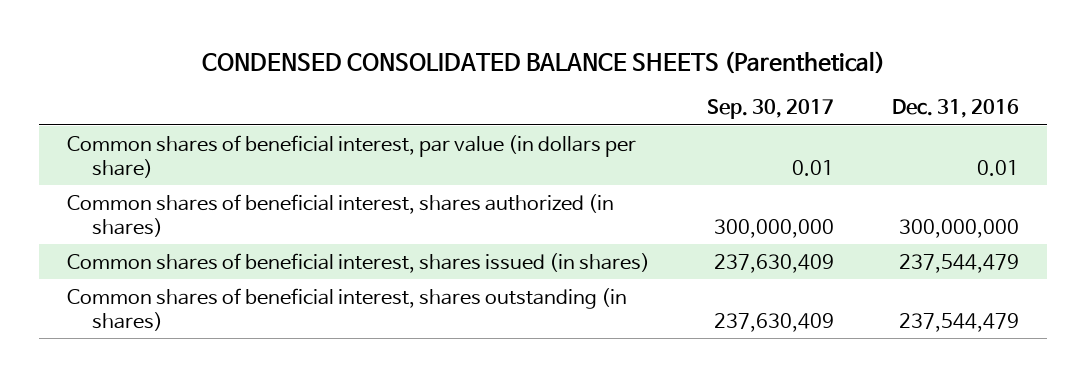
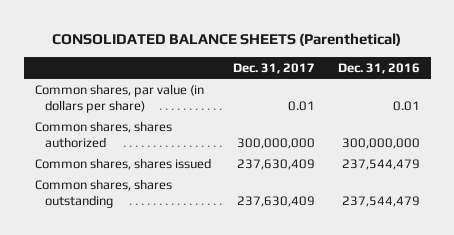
- CONDENSED CONSOLIDATED BALANCE SHEETS (Parenthetical)
+ CONSOLIDATED BALANCE SHEETS (Parenthetical)
- | Sep. 30, 2017 | Dec. 31, 2016
+ | Dec. 31, 2017 | Dec. 31, 2016
- Common shares of beneficial interest, par value (in dollars per share) | 0.01 | 0.01
- Common shares of beneficial interest, shares authorized (in shares) | 300,000,000 | 300,000,000
- Common shares of beneficial interest, shares issued (in shares) | 237,630,409 | 237,544,479
- Common shares of beneficial interest, shares outstanding (in shares) | 237,630,409 | 237,544,479
+ Common shares, par value (in dollars per share) | 0.01 | 0.01
+ Common shares, shares authorized | 300,000,000 | 300,000,000
+ Common shares, shares issued | 237,630,409 | 237,544,479
+ Common shares, shares outstanding | 237,630,409 | 237,544,479

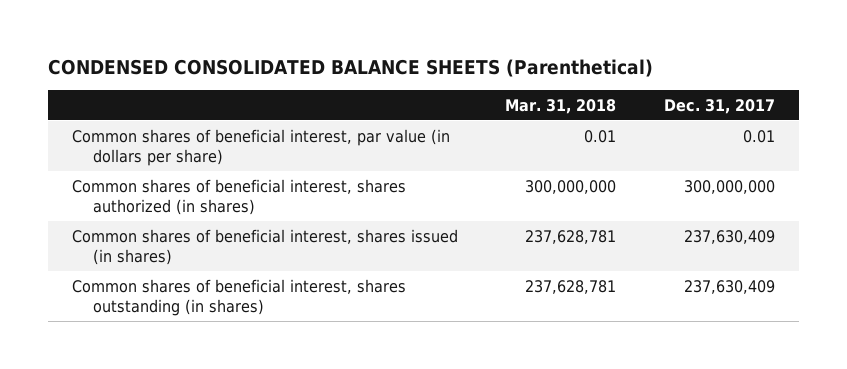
- CONSOLIDATED BALANCE SHEETS (Parenthetical)
+ CONDENSED CONSOLIDATED BALANCE SHEETS (Parenthetical)
- | Dec. 31, 2017 | Dec. 31, 2016
+ | Mar. 31, 2018 | Dec. 31, 2017
- Common shares, par value (in dollars per share) | 0.01 | 0.01
- Common shares, shares authorized | 300,000,000 | 300,000,000
- Common shares, shares issued | 237,630,409 | 237,544,479
- Common shares, shares outstanding | 237,630,409 | 237,544,479
+ Common shares of beneficial interest, par value (in dollars per share) | 0.01 | 0.01
+ Common shares of beneficial interest, shares authorized (in shares) | 300,000,000 | 300,000,000
+ Common shares of beneficial interest, shares issued (in shares) | 237,628,781 | 237,630,409
+ Common shares of beneficial interest, shares outstanding (in shares) | 237,628,781 | 237,630,409

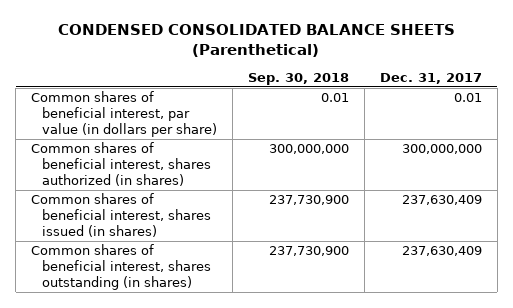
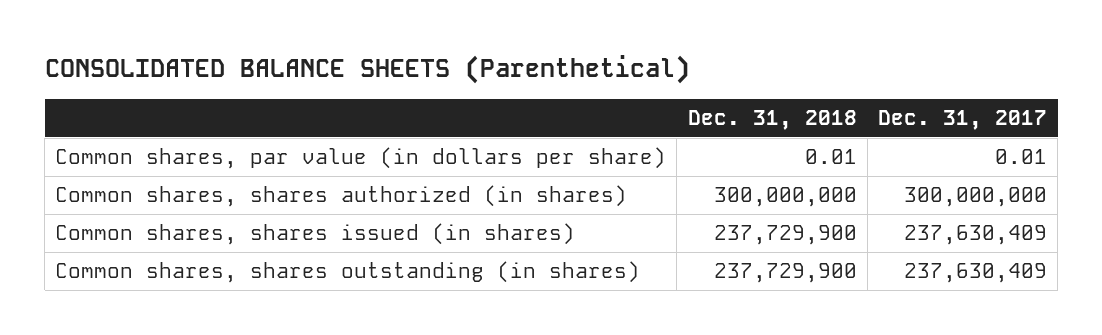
- CONDENSED CONSOLIDATED BALANCE SHEETS (Parenthetical)
+ CONSOLIDATED BALANCE SHEETS (Parenthetical)
- | Sep. 30, 2018 | Dec. 31, 2017
+ | Dec. 31, 2018 | Dec. 31, 2017
- Common shares of beneficial interest, par value (in dollars per share) | 0.01 | 0.01
- Common shares of beneficial interest, shares authorized (in shares) | 300,000,000 | 300,000,000
- Common shares of beneficial interest, shares issued (in shares) | 237,730,900 | 237,630,409
- Common shares of beneficial interest, shares outstanding (in shares) | 237,730,900 | 237,630,409
+ Common shares, par value (in dollars per share) | 0.01 | 0.01
+ Common shares, shares authorized (in shares) | 300,000,000 | 300,000,000
+ Common shares, shares issued (in shares) | 237,729,900 | 237,630,409
+ Common shares, shares outstanding (in shares) | 237,729,900 | 237,630,409

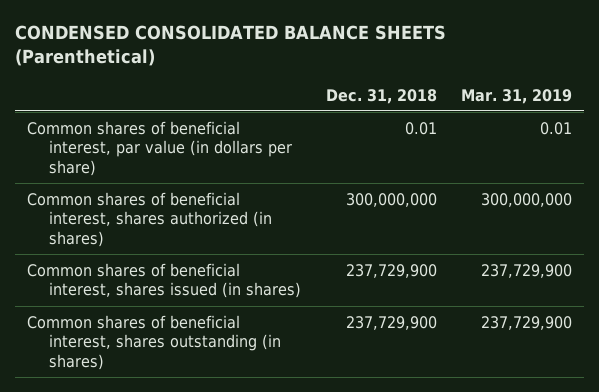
- CONSOLIDATED BALANCE SHEETS (Parenthetical)
+ CONDENSED CONSOLIDATED BALANCE SHEETS (Parenthetical)
- | Dec. 31, 2018 | Dec. 31, 2017
+ | Dec. 31, 2018 | Mar. 31, 2019
- Common shares, par value (in dollars per share) | 0.01 | 0.01
- Common shares, shares authorized (in shares) | 300,000,000 | 300,000,000
- Common shares, shares issued (in shares) | 237,729,900 | 237,630,409
- Common shares, shares outstanding (in shares) | 237,729,900 | 237,630,409
+ Common shares of beneficial interest, par value (in dollars per share) | 0.01 | 0.01
+ Common shares of beneficial interest, shares authorized (in shares) | 300,000,000 | 300,000,000
+ Common shares of beneficial interest, shares issued (in shares) | 237,729,900 | 237,729,900
+ Common shares of beneficial interest, shares outstanding (in shares) | 237,729,900 | 237,729,900

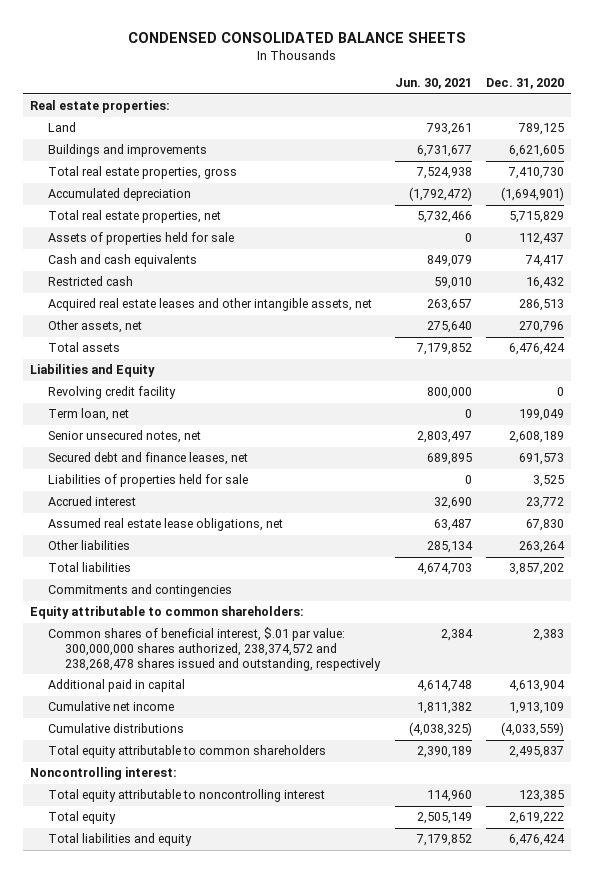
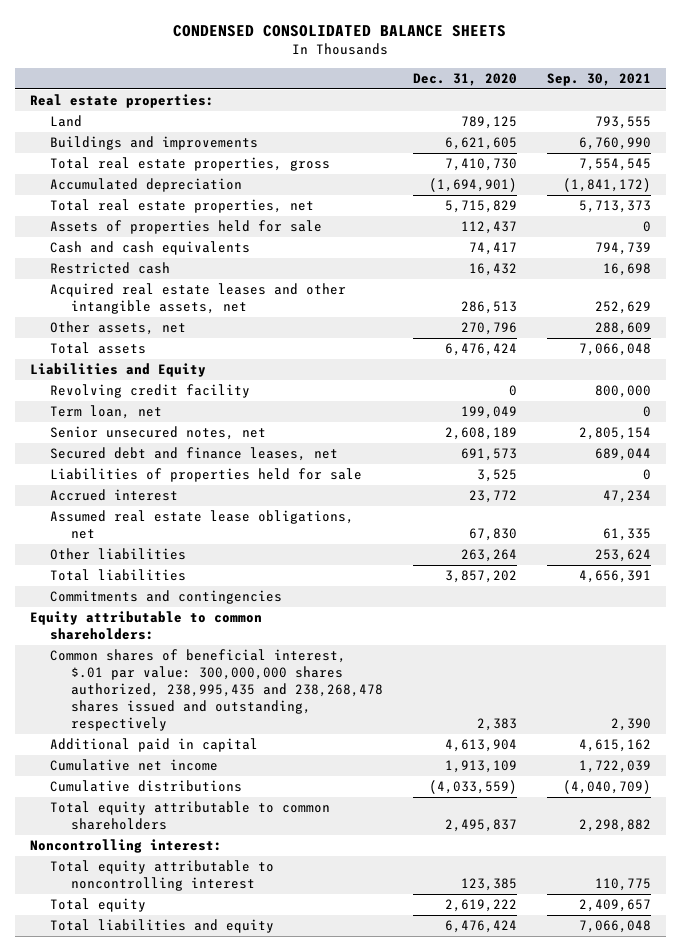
- | Jun. 30, 2021 | Dec. 31, 2020
+ | Dec. 31, 2020 | Sep. 30, 2021
- Common shares of beneficial interest, $.01 par value: 300,000,000 shares authorized, 238,374,572 and 238,268,478 shares issued and outstanding, respectively | 2,384 | 2,383
+ Common shares of beneficial interest, $.01 par value: 300,000,000 shares authorized, 238,995,435 and 238,268,478 shares issued and outstanding, respectively | 2,383 | 2,390

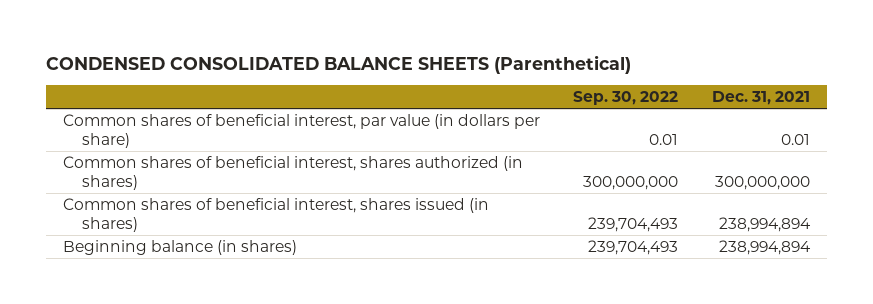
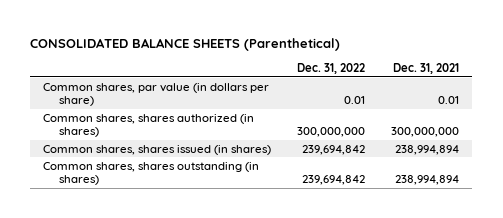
- CONDENSED CONSOLIDATED BALANCE SHEETS (Parenthetical)
+ CONSOLIDATED BALANCE SHEETS (Parenthetical)
- | Sep. 30, 2022 | Dec. 31, 2021
+ | Dec. 31, 2022 | Dec. 31, 2021
- Common shares of beneficial interest, par value (in dollars per share) | 0.01 | 0.01
- Common shares of beneficial interest, shares authorized (in shares) | 300,000,000 | 300,000,000
- Common shares of beneficial interest, shares issued (in shares) | 239,704,493 | 238,994,894
- Beginning balance (in shares) | 239,704,493 | 238,994,894
+ Common shares, par value (in dollars per share) | 0.01 | 0.01
+ Common shares, shares authorized (in shares) | 300,000,000 | 300,000,000
+ Common shares, shares issued (in shares) | 239,694,842 | 238,994,894
+ Common shares, shares outstanding (in shares) | 239,694,842 | 238,994,894

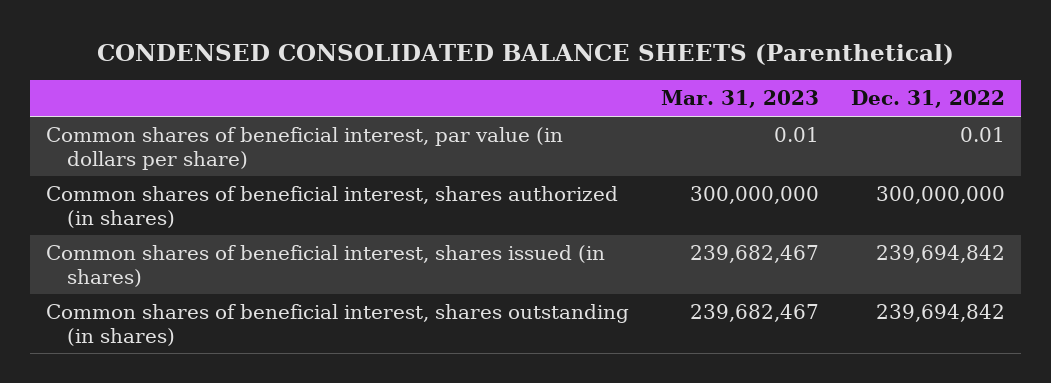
- CONSOLIDATED BALANCE SHEETS (Parenthetical)
+ CONDENSED CONSOLIDATED BALANCE SHEETS (Parenthetical)
- | Dec. 31, 2022 | Dec. 31, 2021
+ | Mar. 31, 2023 | Dec. 31, 2022
- Common shares, par value (in dollars per share) | 0.01 | 0.01
- Common shares, shares authorized (in shares) | 300,000,000 | 300,000,000
- Common shares, shares issued (in shares) | 239,694,842 | 238,994,894
- Common shares, shares outstanding (in shares) | 239,694,842 | 238,994,894
+ Common shares of beneficial interest, par value (in dollars per share) | 0.01 | 0.01
+ Common shares of beneficial interest, shares authorized (in shares) | 300,000,000 | 300,000,000
+ Common shares of beneficial interest, shares issued (in shares) | 239,682,467 | 239,694,842
+ Common shares of beneficial interest, shares outstanding (in shares) | 239,682,467 | 239,694,842

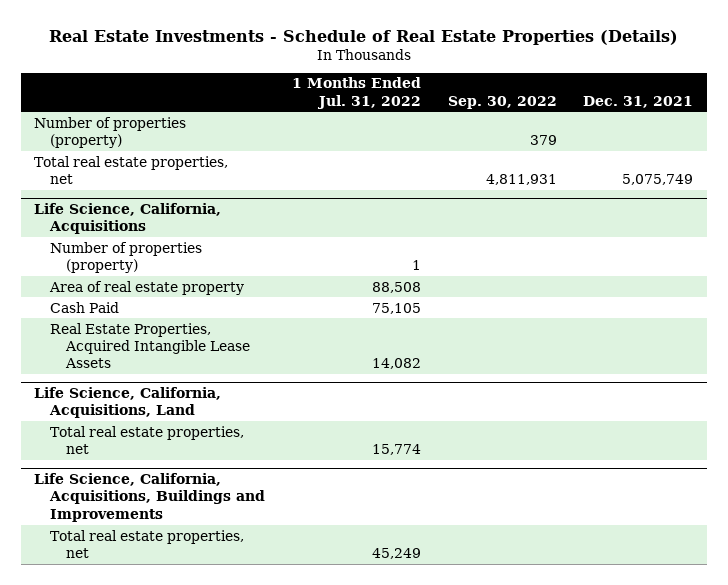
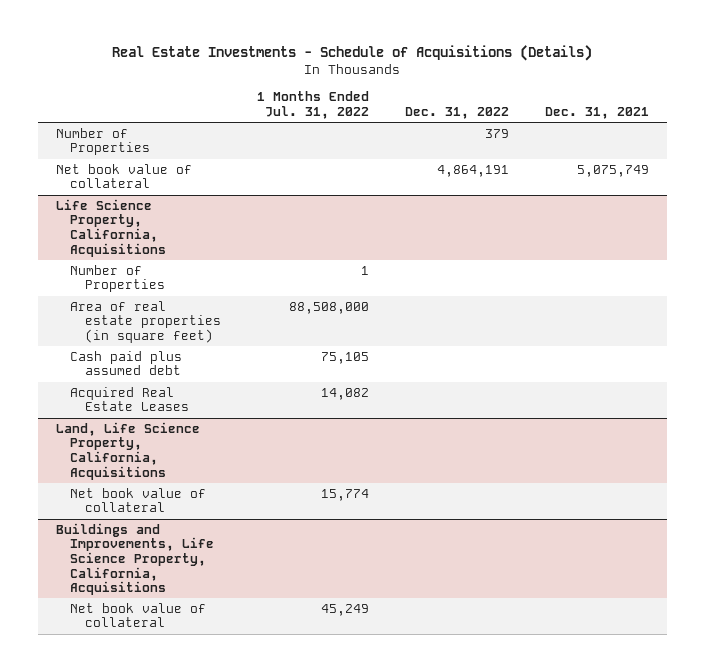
- Real Estate Investments - Schedule of Real Estate Properties (Details)
+ Real Estate Investments - Schedule of Acquisitions (Details)
- | 1 Months Ended Jul. 31, 2022 | Sep. 30, 2022 | Dec. 31, 2021
+ | 1 Months Ended Jul. 31, 2022 | Dec. 31, 2022 | Dec. 31, 2021
- Number of properties (property) | | 379 |
- Total real estate properties, net | | 4,811,931 | 5,075,749
- Life Science, California, Acquisitions
- Number of properties (property) | 1 | |
- Area of real estate property | 88,508 | |
- Cash Paid | 75,105 | |
- Real Estate Properties, Acquired Intangible Lease Assets | 14,082 | |
- Life Science, California, Acquisitions, Land
- Total real estate properties, net | 15,774 | |
- Life Science, California, Acquisitions, Buildings and Improvements
- Total real estate properties, net | 45,249 | |
+ Number of Properties | | 379 |
+ Net book value of collateral | | 4,864,191 | 5,075,749
+ Life Science Property, California, Acquisitions
+ Number of Properties | 1 | |
+ Area of real estate properties (in square feet) | 88,508,000 | |
+ Cash paid plus assumed debt | 75,105 | |
+ Acquired Real Estate Leases | 14,082 | |
+ Land, Life Science Property, California, Acquisitions
+ Net book value of collateral | 15,774 | |
+ Buildings and Improvements, Life Science Property, California, Acquisitions
+ Net book value of collateral | 45,249 | |

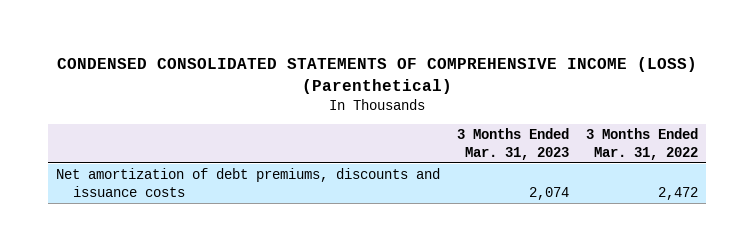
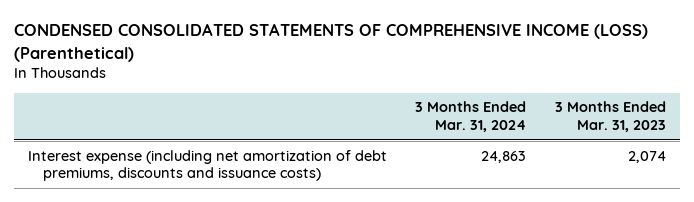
- | 3 Months Ended Mar. 31, 2023 | 3 Months Ended Mar. 31, 2022
+ | 3 Months Ended Mar. 31, 2024 | 3 Months Ended Mar. 31, 2023
- Net amortization of debt premiums, discounts and issuance costs | 2,074 | 2,472
+ Interest expense (including net amortization of debt premiums, discounts and issuance costs) | 24,863 | 2,074

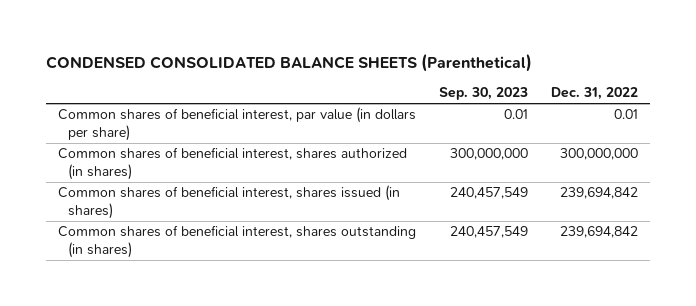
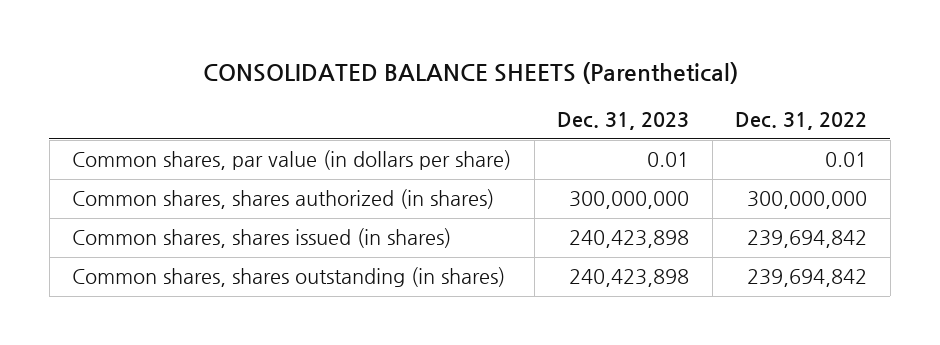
- CONDENSED CONSOLIDATED BALANCE SHEETS (Parenthetical)
+ CONSOLIDATED BALANCE SHEETS (Parenthetical)
- | Sep. 30, 2023 | Dec. 31, 2022
+ | Dec. 31, 2023 | Dec. 31, 2022
- Common shares of beneficial interest, par value (in dollars per share) | 0.01 | 0.01
- Common shares of beneficial interest, shares authorized (in shares) | 300,000,000 | 300,000,000
- Common shares of beneficial interest, shares issued (in shares) | 240,457,549 | 239,694,842
- Common shares of beneficial interest, shares outstanding (in shares) | 240,457,549 | 239,694,842
+ Common shares, par value (in dollars per share) | 0.01 | 0.01
+ Common shares, shares authorized (in shares) | 300,000,000 | 300,000,000
+ Common shares, shares issued (in shares) | 240,423,898 | 239,694,842
+ Common shares, shares outstanding (in shares) | 240,423,898 | 239,694,842

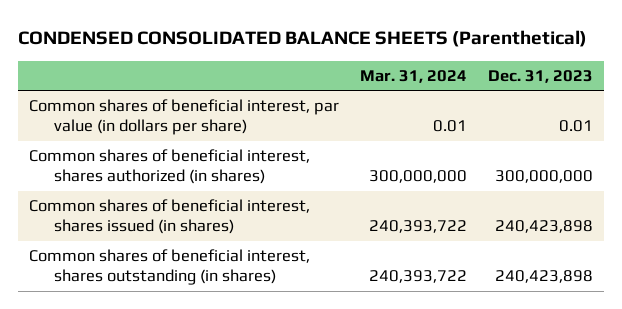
- CONSOLIDATED BALANCE SHEETS (Parenthetical)
+ CONDENSED CONSOLIDATED BALANCE SHEETS (Parenthetical)
- | Dec. 31, 2023 | Dec. 31, 2022
+ | Mar. 31, 2024 | Dec. 31, 2023
- Common shares, par value (in dollars per share) | 0.01 | 0.01
- Common shares, shares authorized (in shares) | 300,000,000 | 300,000,000
- Common shares, shares issued (in shares) | 240,423,898 | 239,694,842
- Common shares, shares outstanding (in shares) | 240,423,898 | 239,694,842
+ Common shares of beneficial interest, par value (in dollars per share) | 0.01 | 0.01
+ Common shares of beneficial interest, shares authorized (in shares) | 300,000,000 | 300,000,000
+ Common shares of beneficial interest, shares issued (in shares) | 240,393,722 | 240,423,898
+ Common shares of beneficial interest, shares outstanding (in shares) | 240,393,722 | 240,423,898

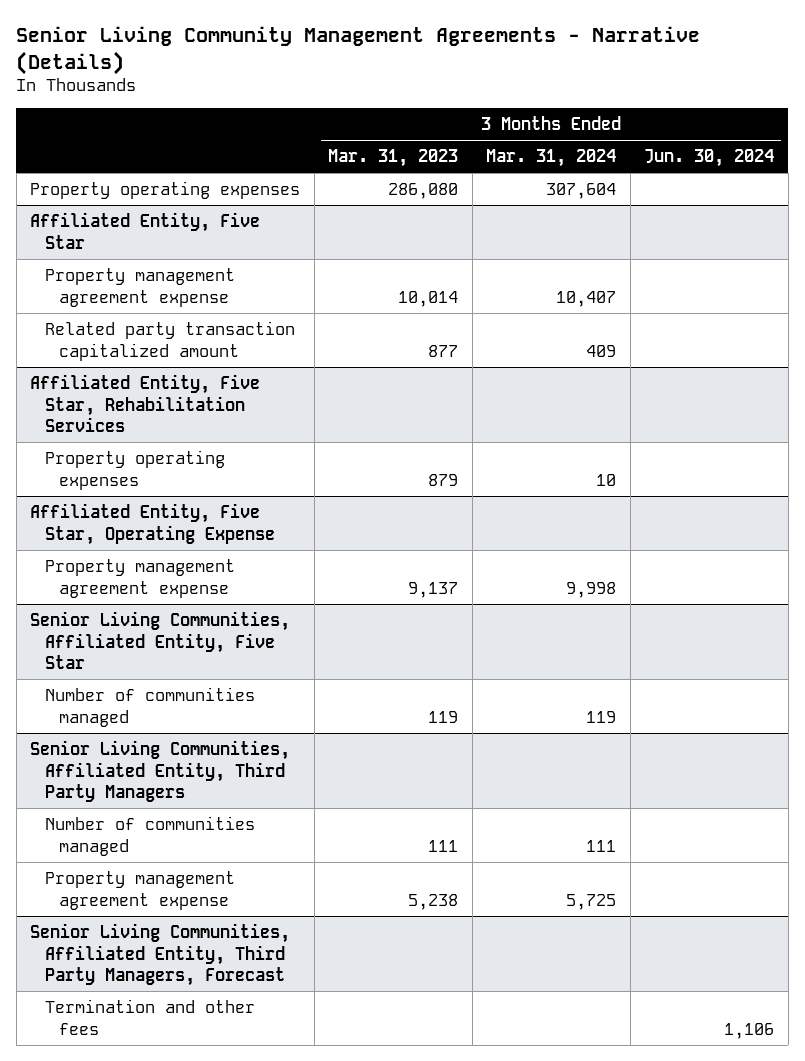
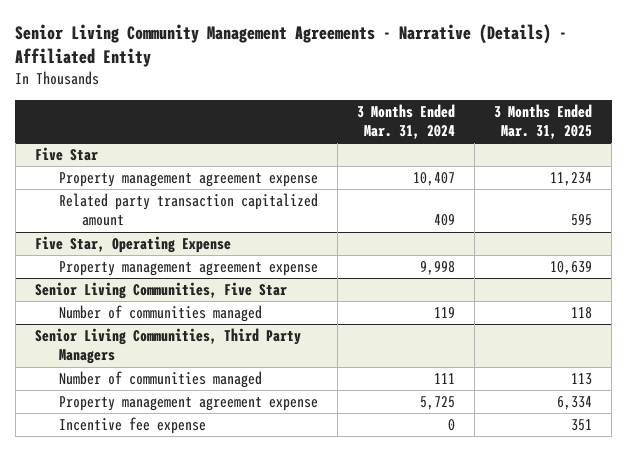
- Senior Living Community Management Agreements - Narrative (Details)
+ Senior Living Community Management Agreements - Narrative (Details) - Affiliated Entity
- | 3 Months Ended Mar. 31, 2023 | 3 Months Ended Mar. 31, 2024 | 3 Months Ended Jun. 30, 2024
+ | 3 Months Ended Mar. 31, 2024 | 3 Months Ended Mar. 31, 2025
- Property operating expenses | 286,080 | 307,604 |
- Affiliated Entity, Five Star
+ Five Star
- Affiliated Entity, Five Star, Rehabilitation Services
- Property operating expenses | 879 | 10 |
- Affiliated Entity, Five Star, Operating Expense
+ Five Star, Operating Expense
- Senior Living Communities, Affiliated Entity, Five Star
+ Senior Living Communities, Five Star
- Senior Living Communities, Affiliated Entity, Third Party Managers
+ Senior Living Communities, Third Party Managers
- Senior Living Communities, Affiliated Entity, Third Party Managers, Forecast
- Termination and other fees | | | 1,106
+ Incentive fee expense | 0 | 351

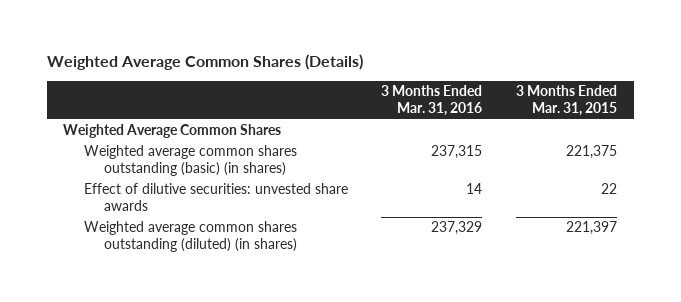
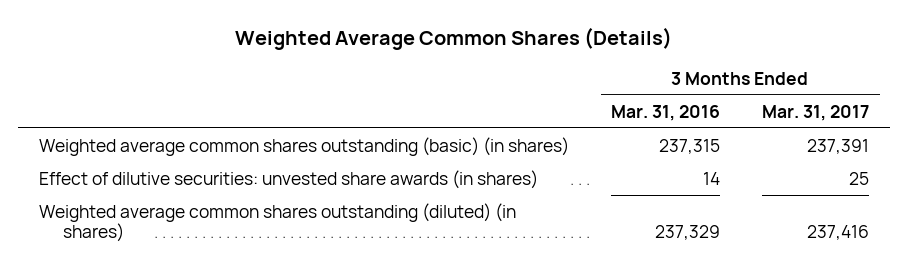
- | 3 Months Ended Mar. 31, 2016 | 3 Months Ended Mar. 31, 2015
+ | 3 Months Ended Mar. 31, 2016 | 3 Months Ended Mar. 31, 2017
- Weighted Average Common Shares
- Effect of dilutive securities: unvested share awards | 14 | 22
+ Effect of dilutive securities: unvested share awards (in shares) | 14 | 25

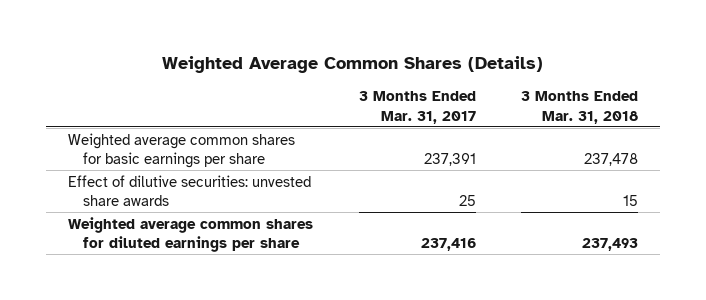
- | 3 Months Ended Mar. 31, 2016 | 3 Months Ended Mar. 31, 2017
+ | 3 Months Ended Mar. 31, 2017 | 3 Months Ended Mar. 31, 2018
- Weighted average common shares outstanding (basic) (in shares) | 237,315 | 237,391
- Effect of dilutive securities: unvested share awards (in shares) | 14 | 25
- Weighted average common shares outstanding (diluted) (in shares) | 237,329 | 237,416
+ Weighted average common shares for basic earnings per share | 237,391 | 237,478
+ Effect of dilutive securities: unvested share awards | 25 | 15
+ Weighted average common shares for diluted earnings per share | 237,416 | 237,493

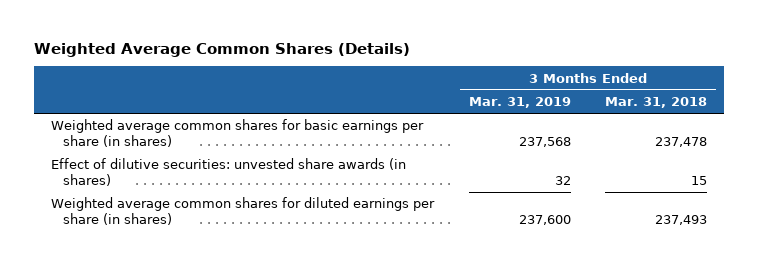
- | 3 Months Ended Mar. 31, 2017 | 3 Months Ended Mar. 31, 2018
+ | 3 Months Ended Mar. 31, 2019 | 3 Months Ended Mar. 31, 2018
- Weighted average common shares for basic earnings per share | 237,391 | 237,478
- Effect of dilutive securities: unvested share awards | 25 | 15
- Weighted average common shares for diluted earnings per share | 237,416 | 237,493
+ Weighted average common shares for basic earnings per share (in shares) | 237,568 | 237,478
+ Effect of dilutive securities: unvested share awards (in shares) | 32 | 15
+ Weighted average common shares for diluted earnings per share (in shares) | 237,600 | 237,493

